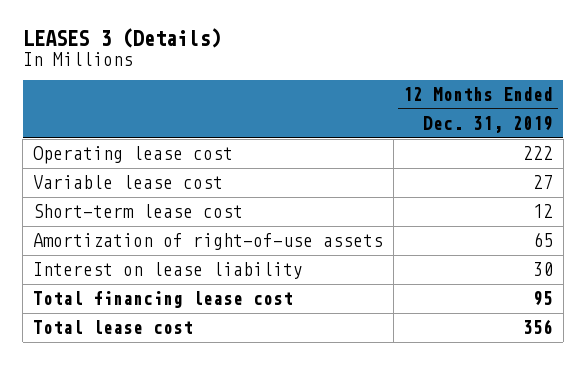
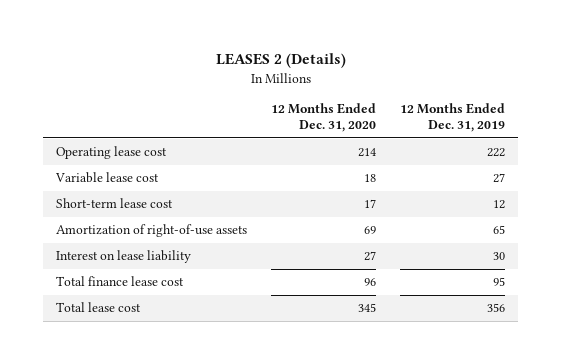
- LEASES 3 (Details)
+ LEASES 2 (Details)
- | 12 Months Ended Dec. 31, 2019
+ | 12 Months Ended Dec. 31, 2020 | 12 Months Ended Dec. 31, 2019
- Total financing lease cost | 95
+ Total finance lease cost | 96 | 95

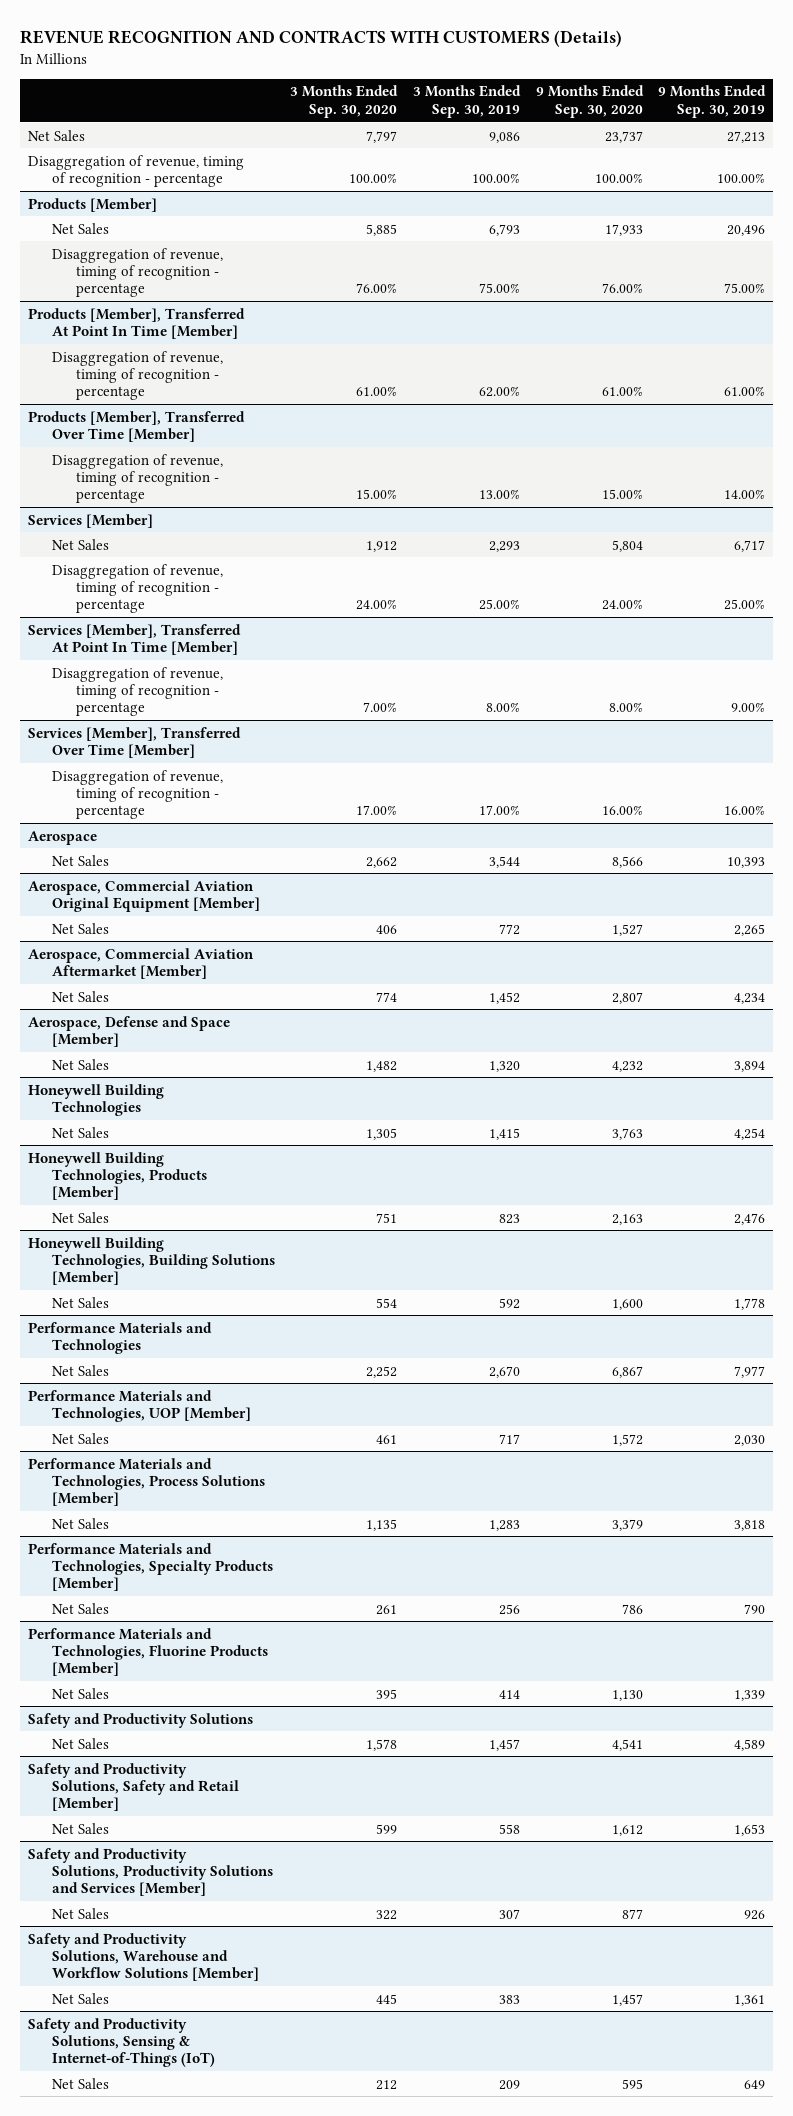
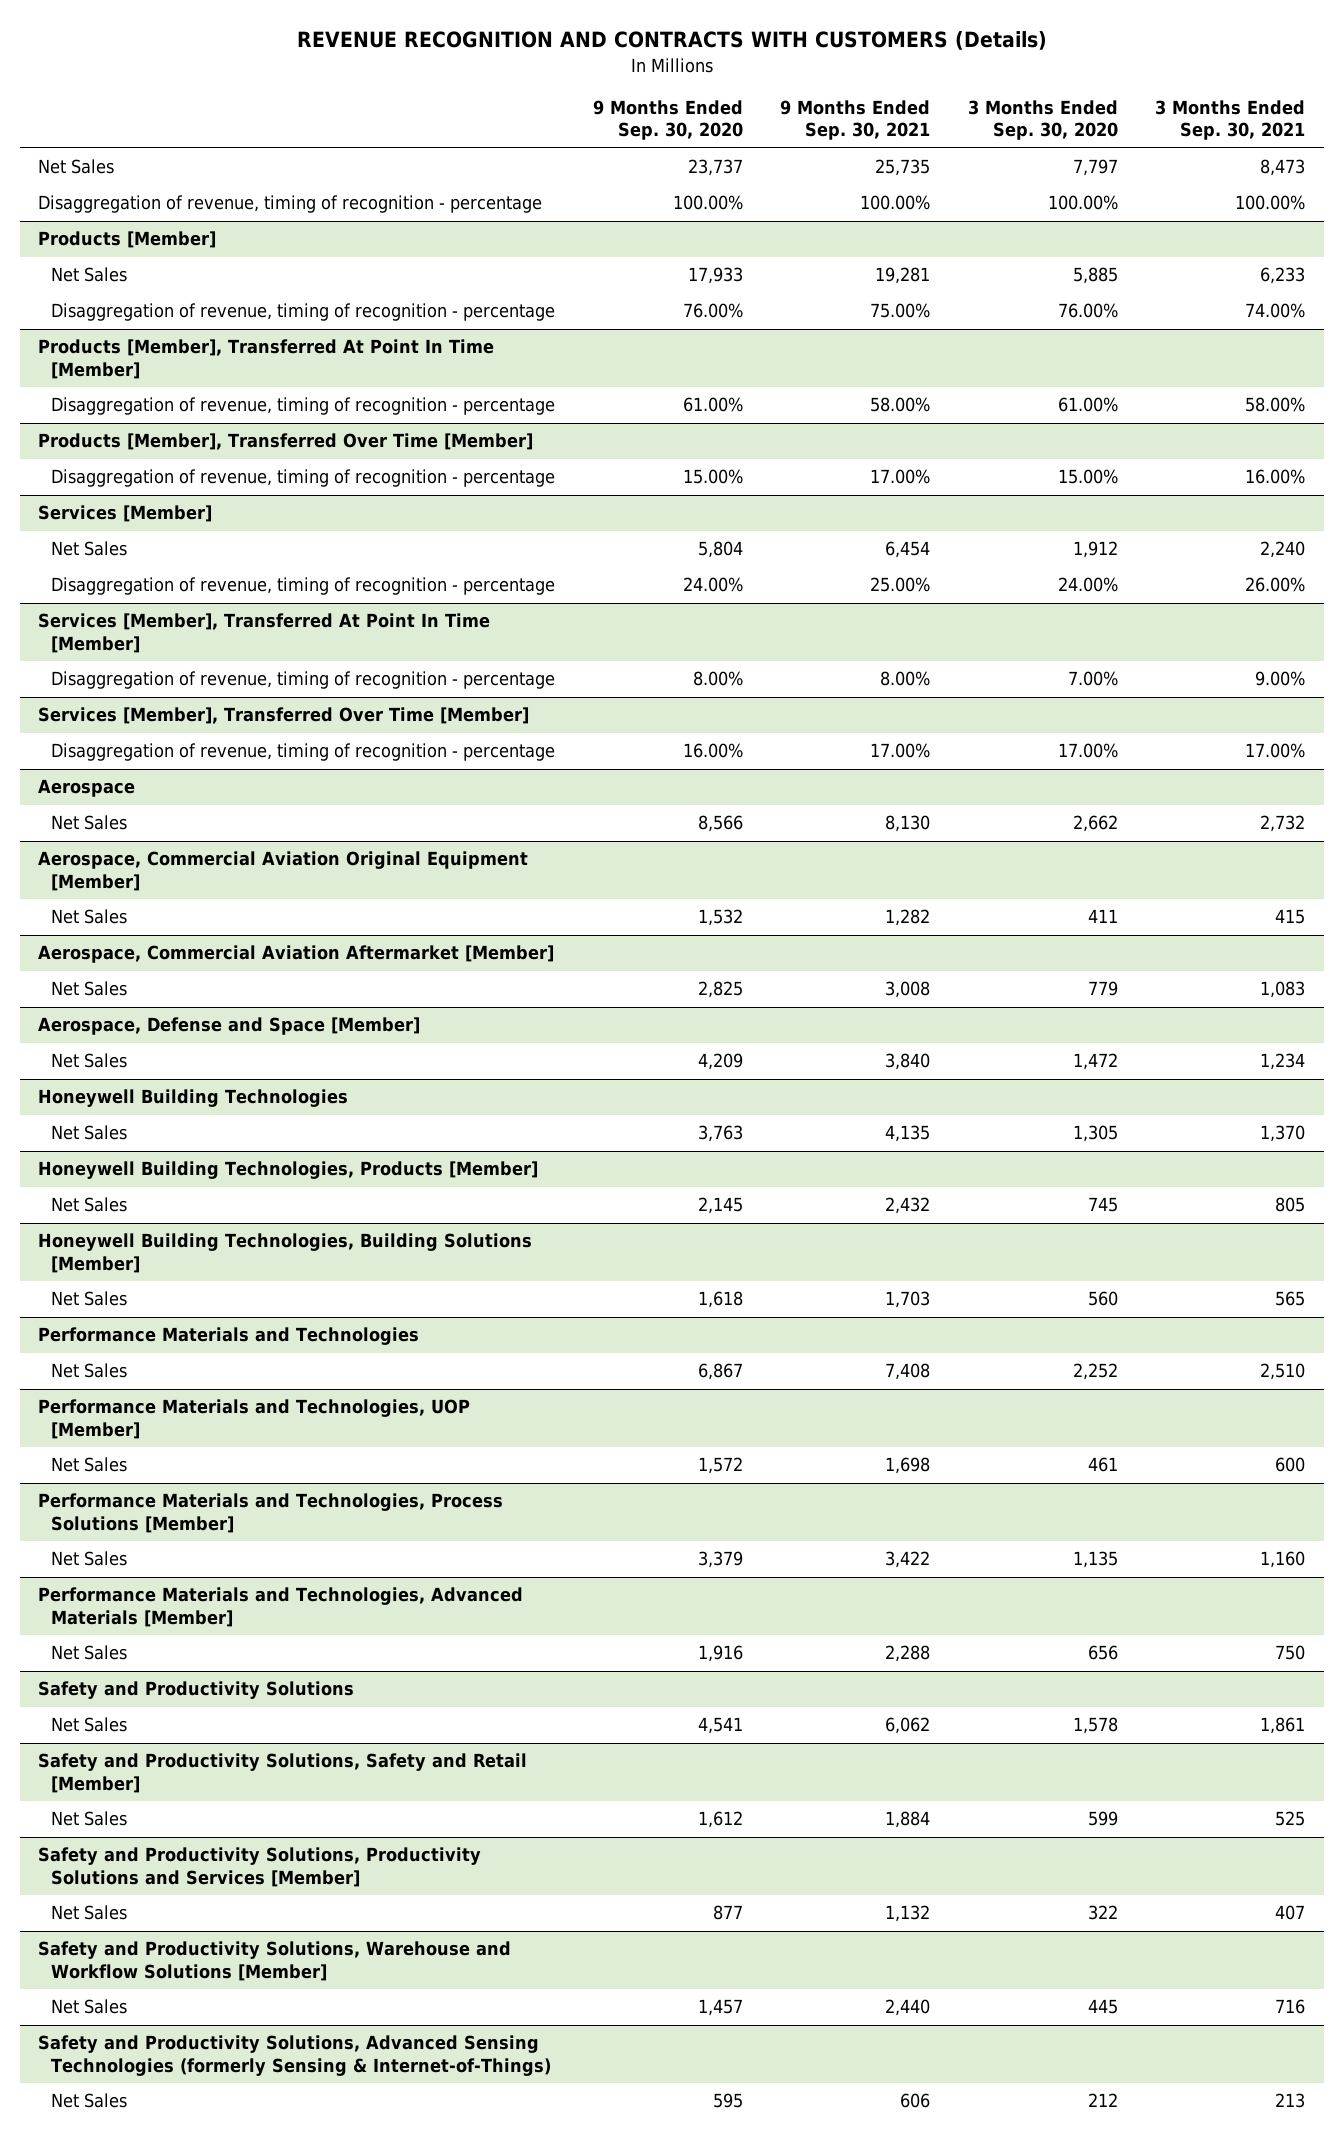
- | 3 Months Ended Sep. 30, 2020 | 3 Months Ended Sep. 30, 2019 | 9 Months Ended Sep. 30, 2020 | 9 Months Ended Sep. 30, 2019
+ | 9 Months Ended Sep. 30, 2020 | 9 Months Ended Sep. 30, 2021 | 3 Months Ended Sep. 30, 2020 | 3 Months Ended Sep. 30, 2021
@ Aerospace, Commercial Aviation Original Equipment [Member]
- Net Sales | 406 | 772 | 1,527 | 2,265
+ Net Sales | 1,532 | 1,282 | 411 | 415
@ Aerospace, Commercial Aviation Aftermarket [Member]
- Net Sales | 774 | 1,452 | 2,807 | 4,234
+ Net Sales | 2,825 | 3,008 | 779 | 1,083
@ Aerospace, Defense and Space [Member]
- Net Sales | 1,482 | 1,320 | 4,232 | 3,894
+ Net Sales | 4,209 | 3,840 | 1,472 | 1,234
@ Honeywell Building Technologies, Products [Member]
- Net Sales | 751 | 823 | 2,163 | 2,476
+ Net Sales | 2,145 | 2,432 | 745 | 805
@ Honeywell Building Technologies, Building Solutions [Member]
- Net Sales | 554 | 592 | 1,600 | 1,778
+ Net Sales | 1,618 | 1,703 | 560 | 565
- Performance Materials and Technologies, Specialty Products [Member]
- Net Sales | 261 | 256 | 786 | 790
- Performance Materials and Technologies, Fluorine Products [Member]
- Net Sales | 395 | 414 | 1,130 | 1,339
+ Performance Materials and Technologies, Advanced Materials [Member]
+ Net Sales | 1,916 | 2,288 | 656 | 750
- Safety and Productivity Solutions, Sensing & Internet-of-Things (IoT)
+ Safety and Productivity Solutions, Advanced Sensing Technologies (formerly Sensing & Internet-of-Things)

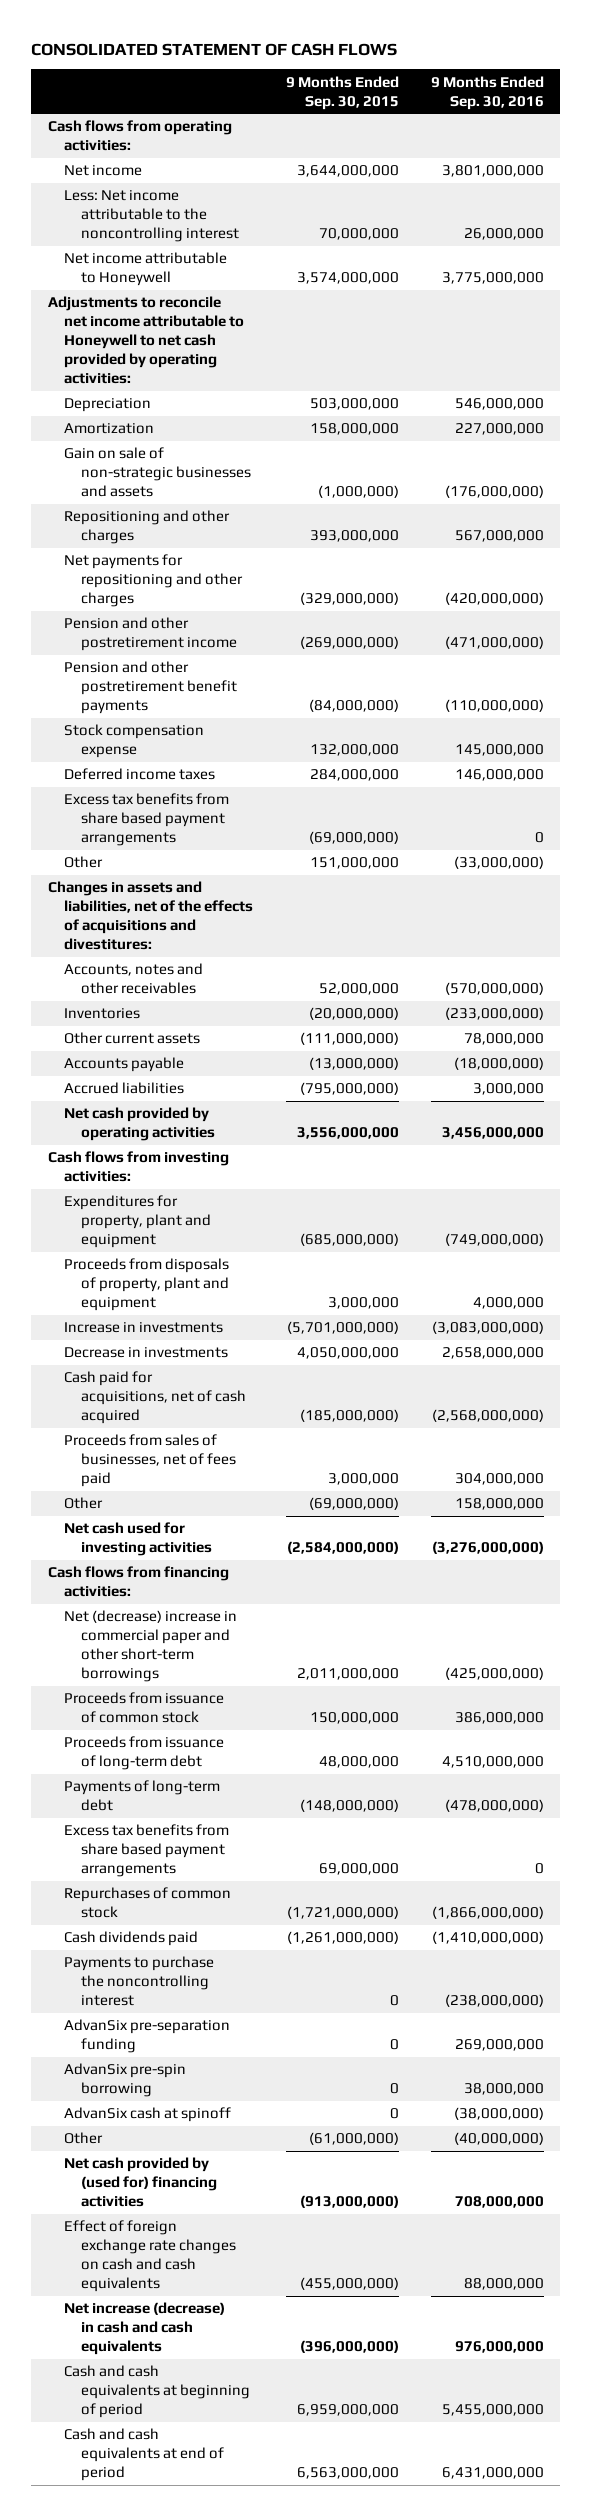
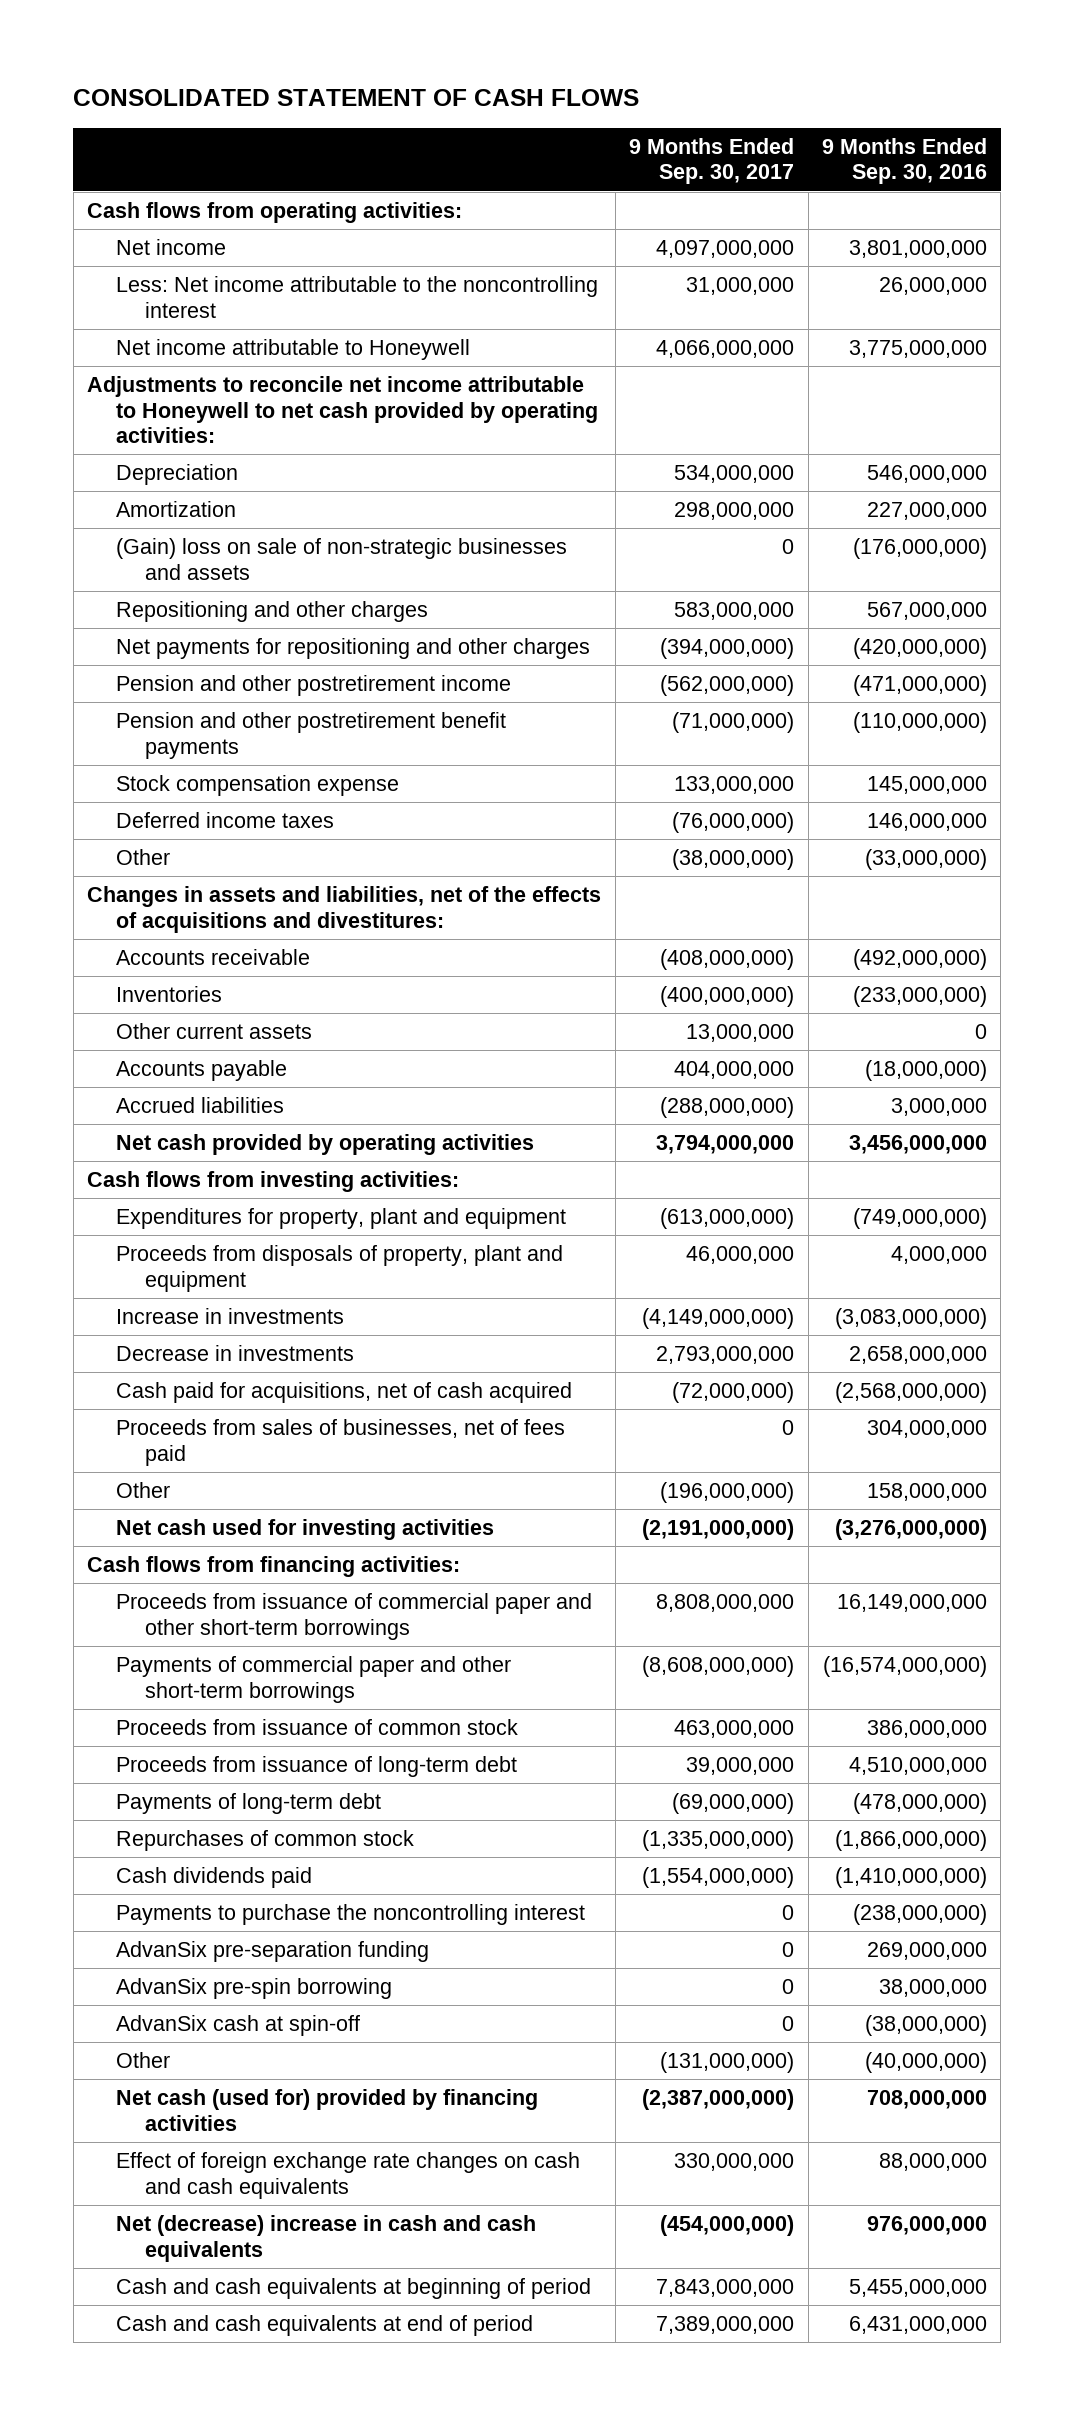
- | 9 Months Ended Sep. 30, 2015 | 9 Months Ended Sep. 30, 2016
+ | 9 Months Ended Sep. 30, 2017 | 9 Months Ended Sep. 30, 2016
- Gain on sale of non-strategic businesses and assets | (1,000,000) | (176,000,000)
+ (Gain) loss on sale of non-strategic businesses and assets | 0 | (176,000,000)
- Excess tax benefits from share based payment arrangements | (69,000,000) | 0
- Accounts, notes and other receivables | 52,000,000 | (570,000,000)
+ Accounts receivable | (408,000,000) | (492,000,000)
- Other current assets | (111,000,000) | 78,000,000
+ Other current assets | 13,000,000 | 0
- Net (decrease) increase in commercial paper and other short-term borrowings | 2,011,000,000 | (425,000,000)
+ Proceeds from issuance of commercial paper and other short-term borrowings | 8,808,000,000 | 16,149,000,000
+ Payments of commercial paper and other short-term borrowings | (8,608,000,000) | (16,574,000,000)
- Excess tax benefits from share based payment arrangements | 69,000,000 | 0
- AdvanSix cash at spinoff | 0 | (38,000,000)
+ AdvanSix cash at spin-off | 0 | (38,000,000)
- Net cash provided by (used for) financing activities | (913,000,000) | 708,000,000
+ Net cash (used for) provided by financing activities | (2,387,000,000) | 708,000,000
- Net increase (decrease) in cash and cash equivalents | (396,000,000) | 976,000,000
+ Net (decrease) increase in cash and cash equivalents | (454,000,000) | 976,000,000

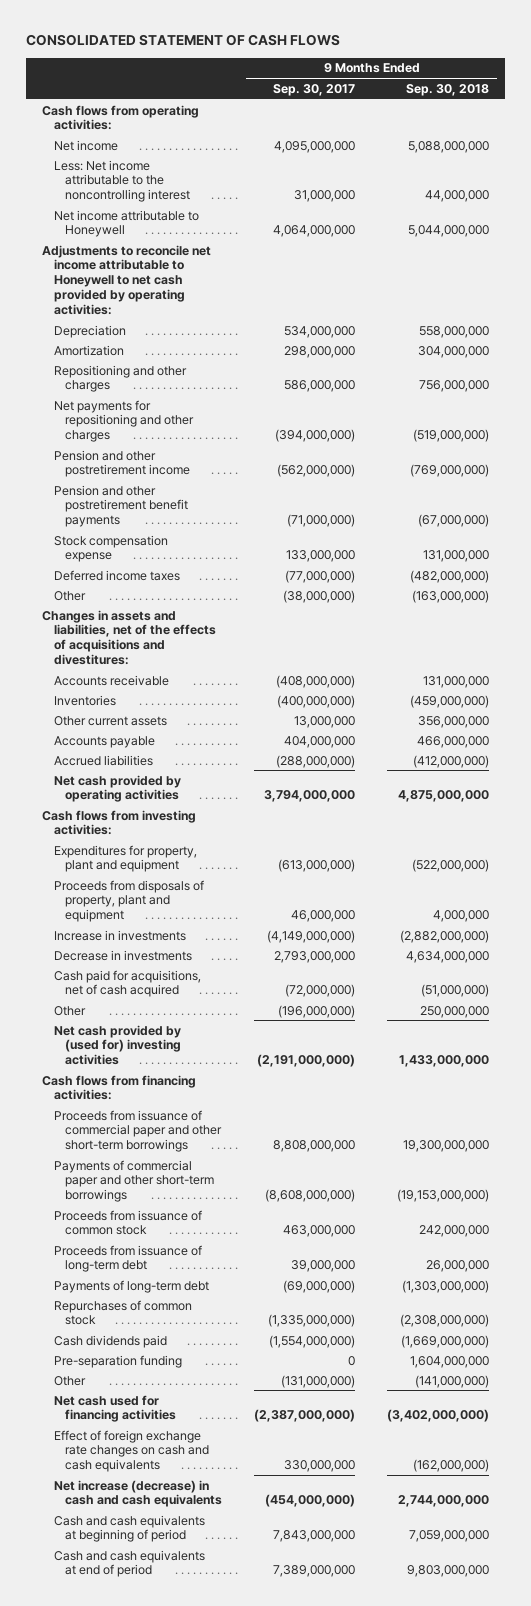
- | 9 Months Ended Sep. 30, 2017 | 9 Months Ended Sep. 30, 2016
+ | 9 Months Ended Sep. 30, 2017 | 9 Months Ended Sep. 30, 2018
- Net income | 4,097,000,000 | 3,801,000,000
+ Net income | 4,095,000,000 | 5,088,000,000
- Net income attributable to Honeywell | 4,066,000,000 | 3,775,000,000
+ Net income attributable to Honeywell | 4,064,000,000 | 5,044,000,000
- (Gain) loss on sale of non-strategic businesses and assets | 0 | (176,000,000)
- Repositioning and other charges | 583,000,000 | 567,000,000
+ Repositioning and other charges | 586,000,000 | 756,000,000
- Deferred income taxes | (76,000,000) | 146,000,000
+ Deferred income taxes | (77,000,000) | (482,000,000)
- Proceeds from sales of businesses, net of fees paid | 0 | 304,000,000
- Net cash used for investing activities | (2,191,000,000) | (3,276,000,000)
+ Net cash provided by (used for) investing activities | (2,191,000,000) | 1,433,000,000
- Payments to purchase the noncontrolling interest | 0 | (238,000,000)
- AdvanSix pre-separation funding | 0 | 269,000,000
- AdvanSix pre-spin borrowing | 0 | 38,000,000
- AdvanSix cash at spin-off | 0 | (38,000,000)
+ Pre-separation funding | 0 | 1,604,000,000
- Net cash (used for) provided by financing activities | (2,387,000,000) | 708,000,000
+ Net cash used for financing activities | (2,387,000,000) | (3,402,000,000)
- Net (decrease) increase in cash and cash equivalents | (454,000,000) | 976,000,000
+ Net increase (decrease) in cash and cash equivalents | (454,000,000) | 2,744,000,000

